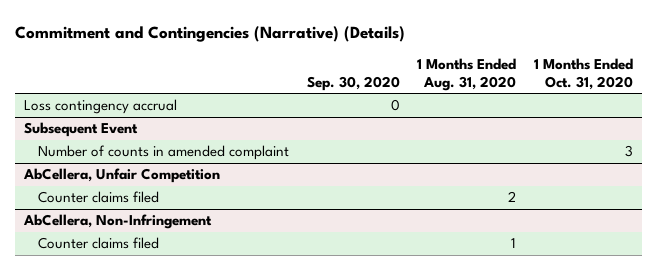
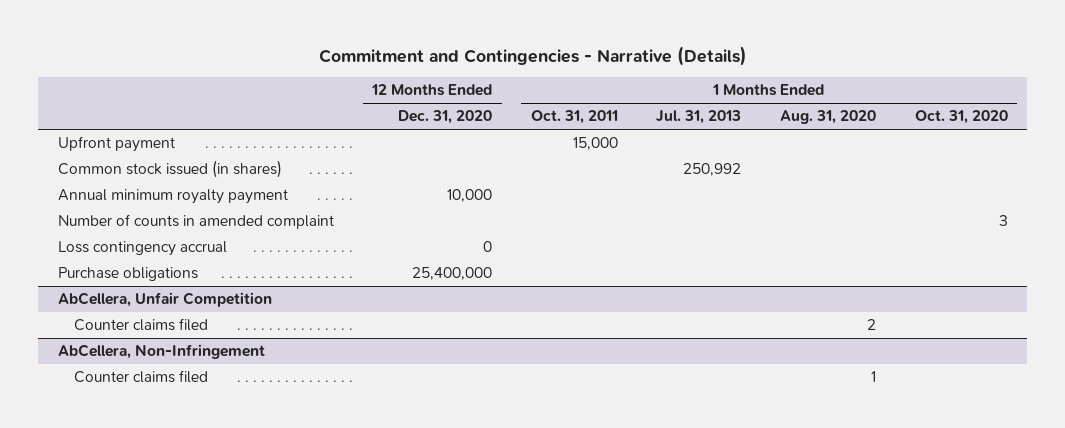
- Commitment and Contingencies (Narrative) (Details)
+ Commitment and Contingencies - Narrative (Details)
- | Sep. 30, 2020 | 1 Months Ended Aug. 31, 2020 | 1 Months Ended Oct. 31, 2020
+ | 12 Months Ended Dec. 31, 2020 | 1 Months Ended Oct. 31, 2011 | 1 Months Ended Jul. 31, 2013 | 1 Months Ended Aug. 31, 2020 | 1 Months Ended Oct. 31, 2020
+ Upfront payment | | 15,000 | | |
+ Common stock issued (in shares) | | | 250,992 | |
+ Annual minimum royalty payment | 10,000 | | | |
+ Number of counts in amended complaint | | | | | 3
- Subsequent Event
- Number of counts in amended complaint | | | 3
+ Purchase obligations | 25,400,000 | | | |

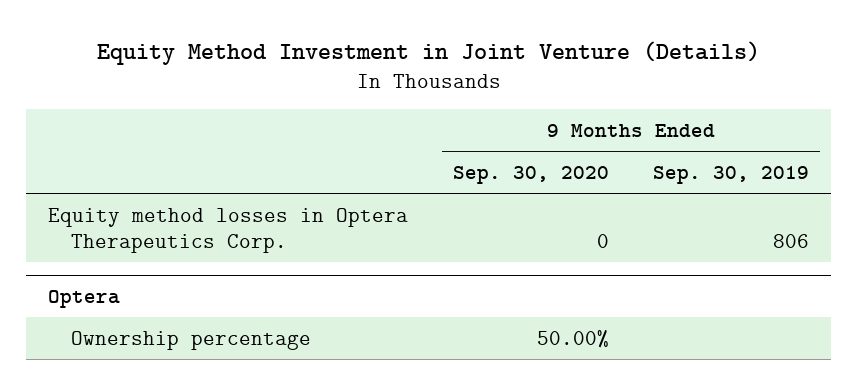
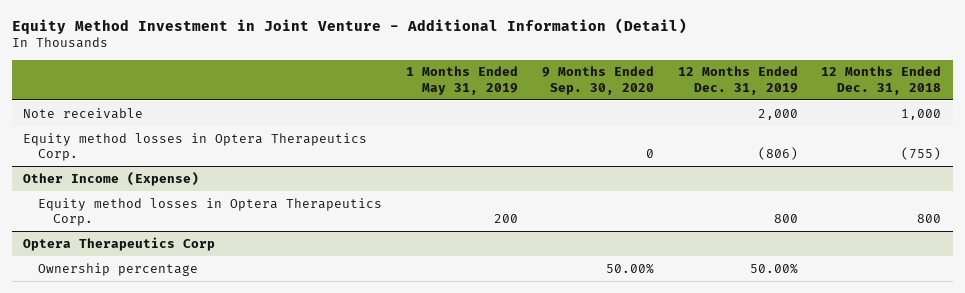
- Equity Method Investment in Joint Venture (Details)
+ Equity Method Investment in Joint Venture - Additional Information (Detail)
- | 9 Months Ended Sep. 30, 2020 | 9 Months Ended Sep. 30, 2019
+ | 1 Months Ended May 31, 2019 | 9 Months Ended Sep. 30, 2020 | 12 Months Ended Dec. 31, 2019 | 12 Months Ended Dec. 31, 2018
+ Note receivable | | | 2,000 | 1,000
- Optera
+ Other Income (Expense)
+ Equity method losses in Optera Therapeutics Corp. | 200 | | 800 | 800
+ Optera Therapeutics Corp

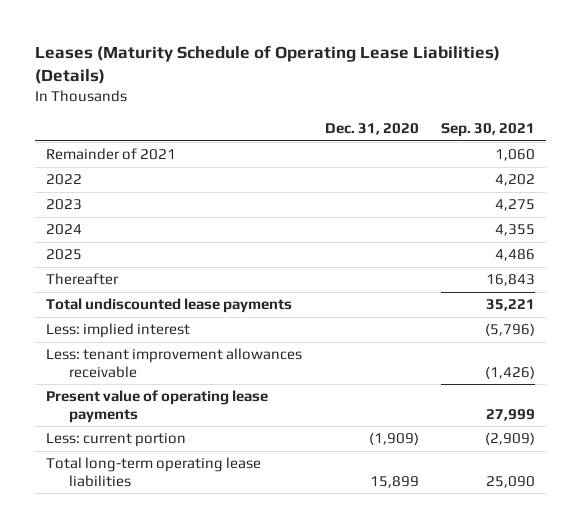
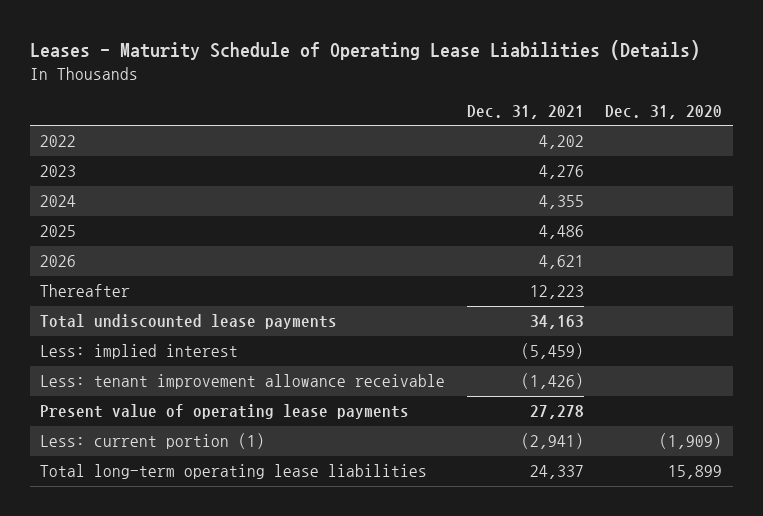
- Leases (Maturity Schedule of Operating Lease Liabilities) (Details)
+ Leases - Maturity Schedule of Operating Lease Liabilities (Details)
- | Dec. 31, 2020 | Sep. 30, 2021
+ | Dec. 31, 2021 | Dec. 31, 2020
- Remainder of 2021 | | 1,060
+ 2026 | 4,621 |
- Less: tenant improvement allowances receivable | | (1,426)
+ Less: tenant improvement allowance receivable | (1,426) |
- Less: current portion | (1,909) | (2,909)
+ Less: current portion (1) | (2,941) | (1,909)

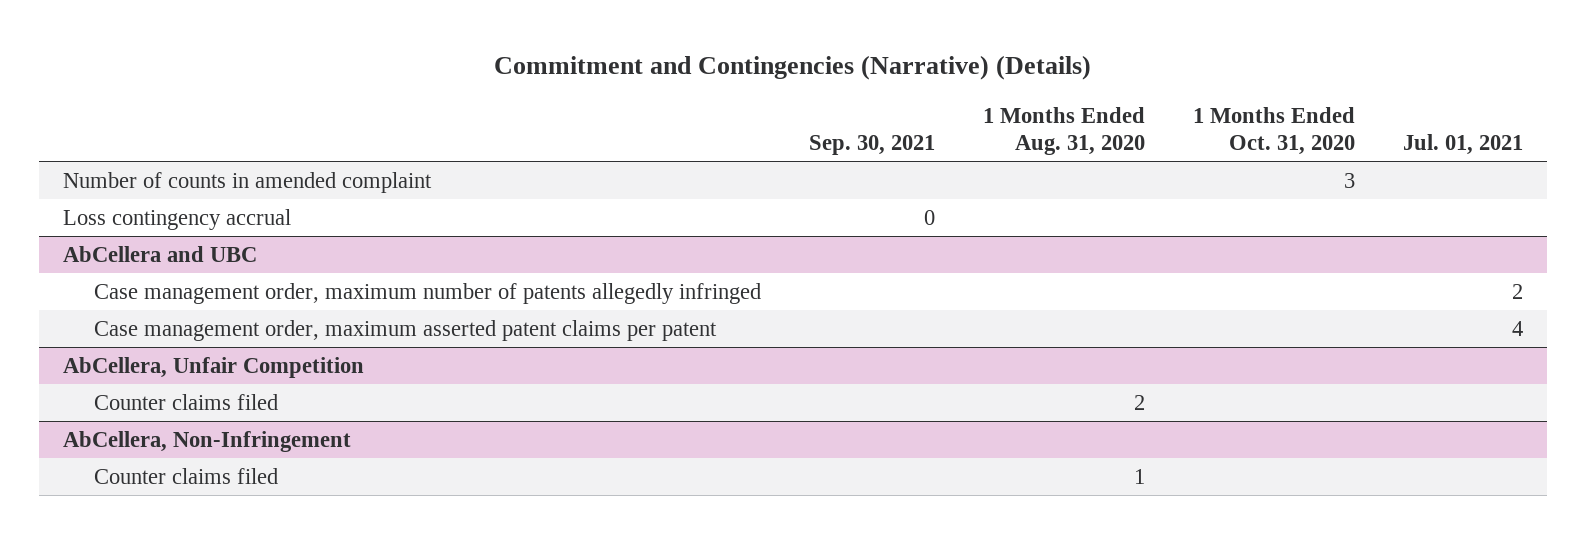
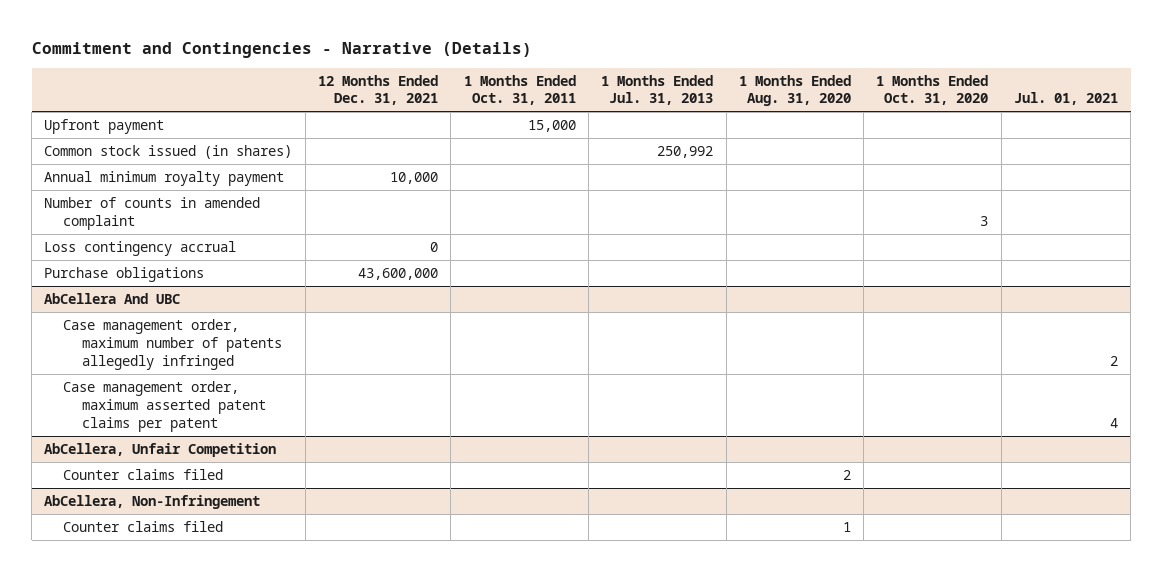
- Commitment and Contingencies (Narrative) (Details)
+ Commitment and Contingencies - Narrative (Details)
- | Sep. 30, 2021 | 1 Months Ended Aug. 31, 2020 | 1 Months Ended Oct. 31, 2020 | Jul. 01, 2021
+ | 12 Months Ended Dec. 31, 2021 | 1 Months Ended Oct. 31, 2011 | 1 Months Ended Jul. 31, 2013 | 1 Months Ended Aug. 31, 2020 | 1 Months Ended Oct. 31, 2020 | Jul. 01, 2021
+ Upfront payment | | 15,000 | | | |
+ Common stock issued (in shares) | | | 250,992 | | |
+ Annual minimum royalty payment | 10,000 | | | | |
- AbCellera and UBC
+ Purchase obligations | 43,600,000 | | | | |
+ AbCellera And UBC

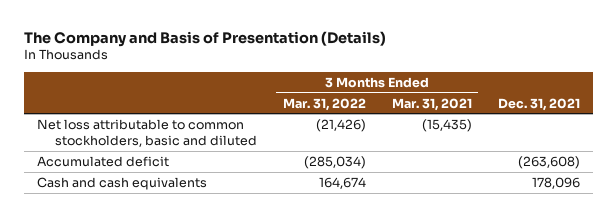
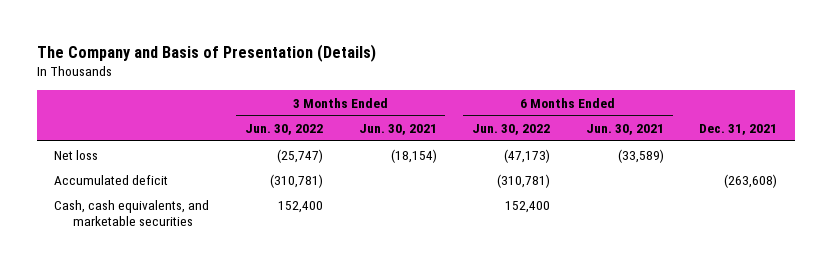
- | 3 Months Ended Mar. 31, 2022 | 3 Months Ended Mar. 31, 2021 | Dec. 31, 2021
+ | 3 Months Ended Jun. 30, 2022 | 3 Months Ended Jun. 30, 2021 | 6 Months Ended Jun. 30, 2022 | 6 Months Ended Jun. 30, 2021 | Dec. 31, 2021
- Net loss attributable to common stockholders, basic and diluted | (21,426) | (15,435) |
+ Net loss | (25,747) | (18,154) | (47,173) | (33,589) |
- Cash and cash equivalents | 164,674 | | 178,096
+ Cash, cash equivalents, and marketable securities | 152,400 | | 152,400 | |

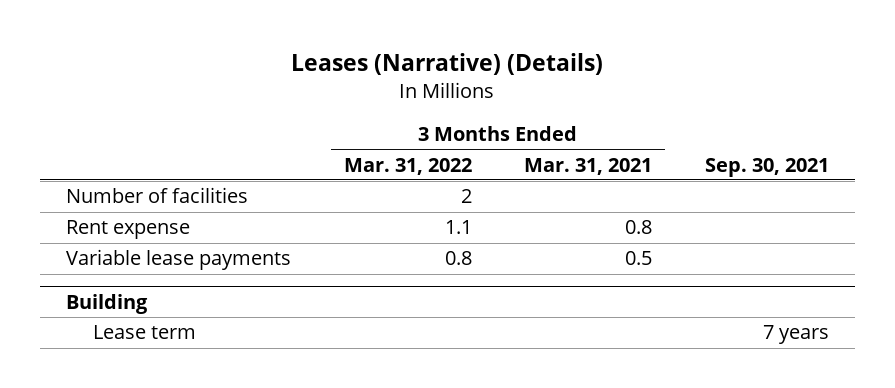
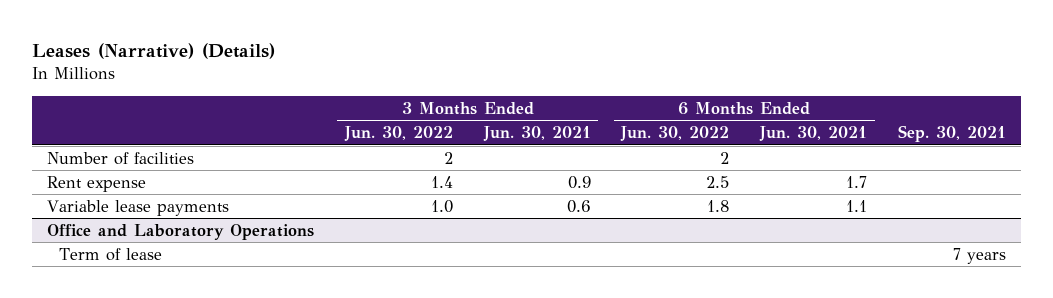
- | 3 Months Ended Mar. 31, 2022 | 3 Months Ended Mar. 31, 2021 | Sep. 30, 2021
+ | 3 Months Ended Jun. 30, 2022 | 3 Months Ended Jun. 30, 2021 | 6 Months Ended Jun. 30, 2022 | 6 Months Ended Jun. 30, 2021 | Sep. 30, 2021
- Building
- Lease term | | | 7 years
+ Office and Laboratory Operations
+ Term of lease | | | | | 7 years

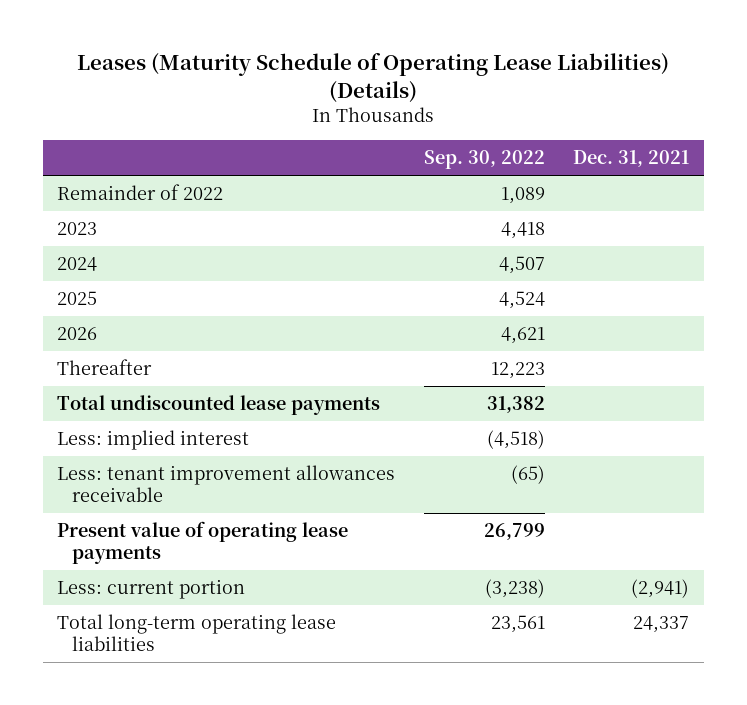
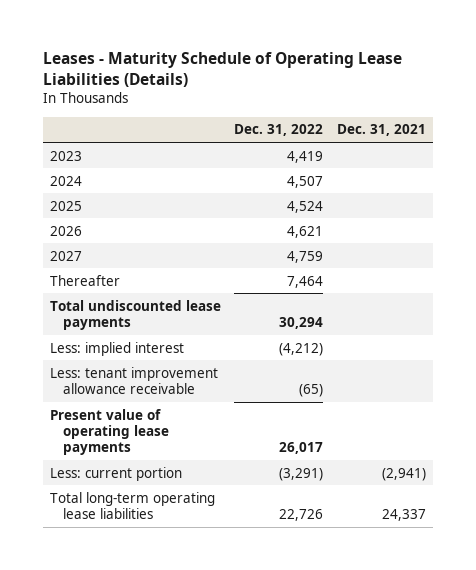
- Leases (Maturity Schedule of Operating Lease Liabilities) (Details)
+ Leases - Maturity Schedule of Operating Lease Liabilities (Details)
- | Sep. 30, 2022 | Dec. 31, 2021
+ | Dec. 31, 2022 | Dec. 31, 2021
- Remainder of 2022 | 1,089 |
+ 2027 | 4,759 |
- Less: tenant improvement allowances receivable | (65) |
+ Less: tenant improvement allowance receivable | (65) |

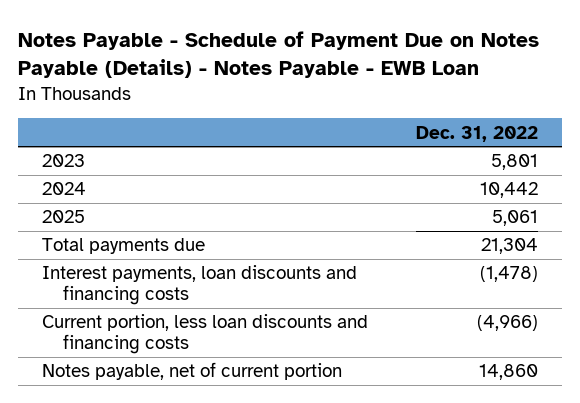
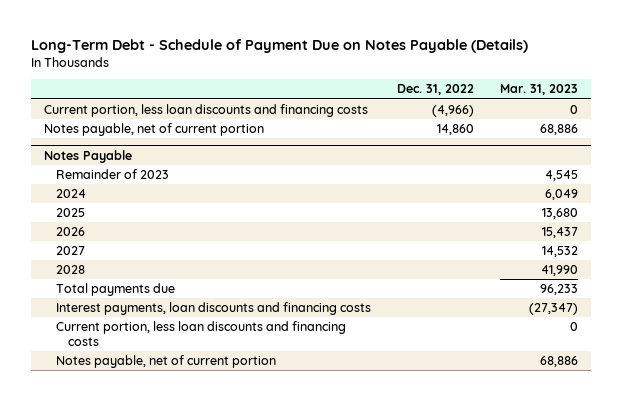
- Notes Payable - Schedule of Payment Due on Notes Payable (Details) - Notes Payable - EWB Loan
+ Long-Term Debt - Schedule of Payment Due on Notes Payable (Details)
- | Dec. 31, 2022
+ | Dec. 31, 2022 | Mar. 31, 2023
- 2023 | 5,801
- 2024 | 10,442
- 2025 | 5,061
- Total payments due | 21,304
- Interest payments, loan discounts and financing costs | (1,478)
+ Notes Payable
+ Remainder of 2023 | | 4,545
+ 2024 | | 6,049
+ 2025 | | 13,680
+ 2026 | | 15,437
+ 2027 | | 14,532
+ 2028 | | 41,990
+ Total payments due | | 96,233
+ Interest payments, loan discounts and financing costs | | (27,347)
+ Current portion, less loan discounts and financing costs | | 0
+ Notes payable, net of current portion | | 68,886

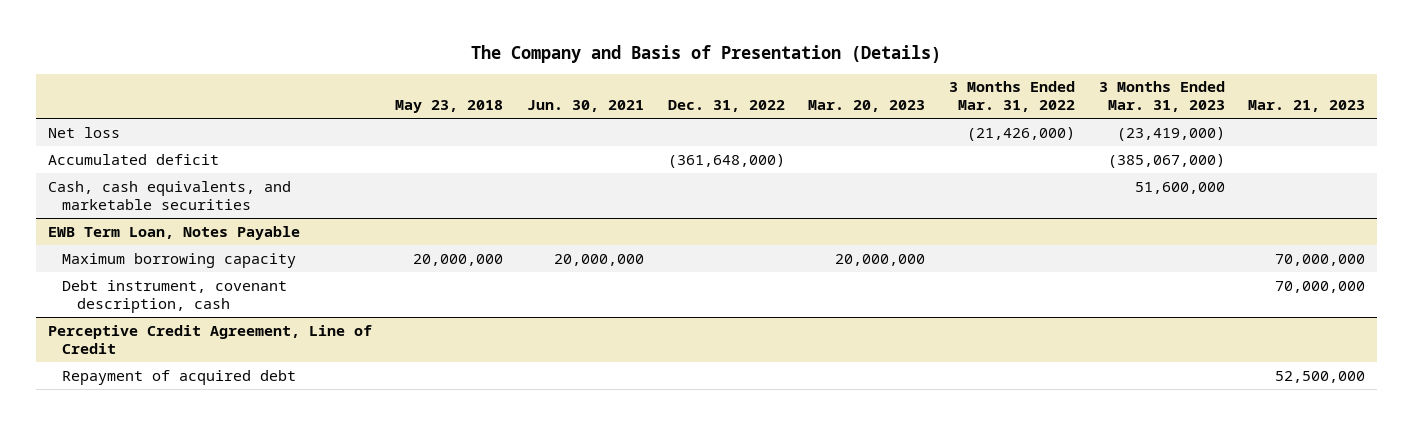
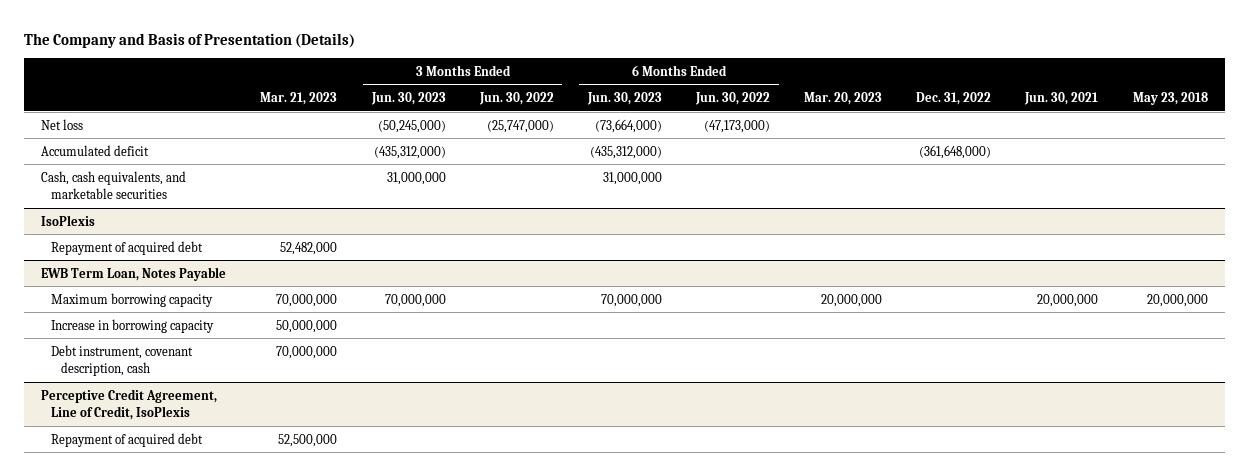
- | May 23, 2018 | Jun. 30, 2021 | Dec. 31, 2022 | Mar. 20, 2023 | 3 Months Ended Mar. 31, 2022 | 3 Months Ended Mar. 31, 2023 | Mar. 21, 2023
+ | Mar. 21, 2023 | 3 Months Ended Jun. 30, 2023 | 3 Months Ended Jun. 30, 2022 | 6 Months Ended Jun. 30, 2023 | 6 Months Ended Jun. 30, 2022 | Mar. 20, 2023 | Dec. 31, 2022 | Jun. 30, 2021 | May 23, 2018
+ IsoPlexis
+ Repayment of acquired debt | 52,482,000 | | | | | | | |
@ EWB Term Loan, Notes Payable
+ Increase in borrowing capacity | 50,000,000 | | | | | | | |
- Perceptive Credit Agreement, Line of Credit
+ Perceptive Credit Agreement, Line of Credit, IsoPlexis

